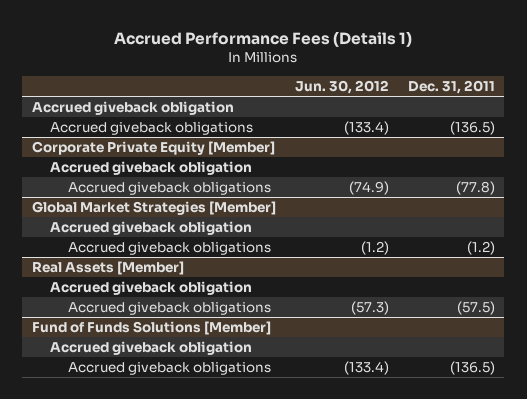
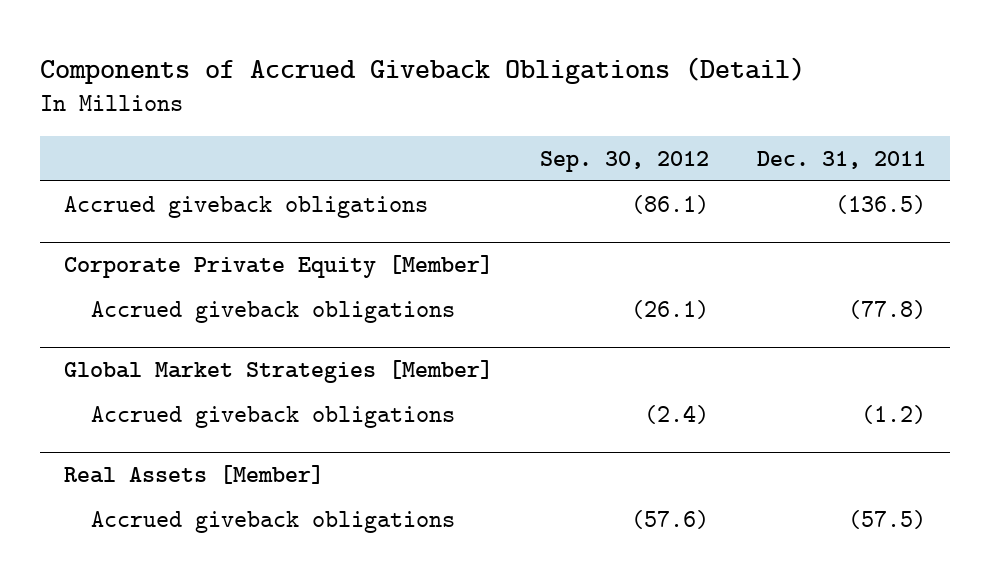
- Accrued Performance Fees (Details 1)
+ Components of Accrued Giveback Obligations (Detail)
- | Jun. 30, 2012 | Dec. 31, 2011
+ | Sep. 30, 2012 | Dec. 31, 2011
- Accrued giveback obligation
@ Corporate Private Equity [Member]
- Accrued giveback obligation
@ Global Market Strategies [Member]
- Accrued giveback obligation
@ Real Assets [Member]
- Accrued giveback obligation
- Fund of Funds Solutions [Member]
- Accrued giveback obligation
- Accrued giveback obligations | (133.4) | (136.5)

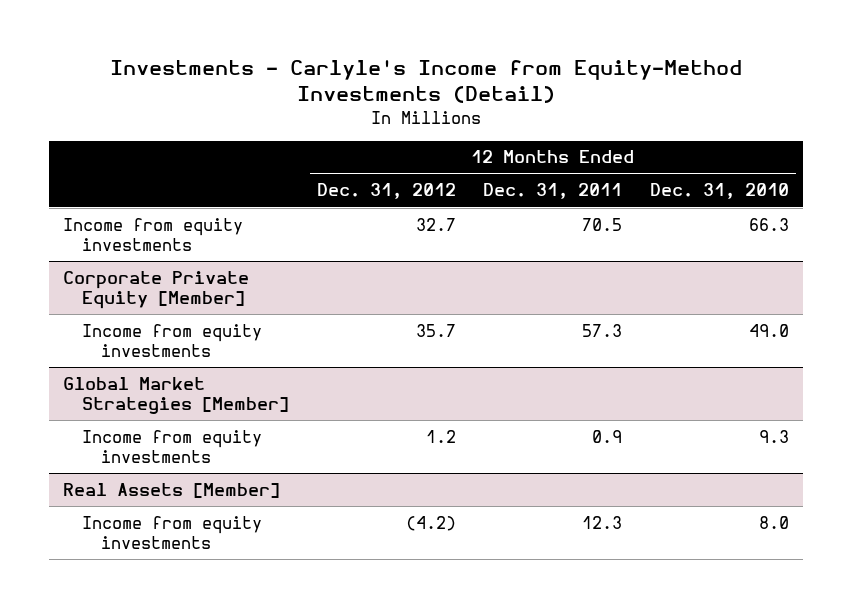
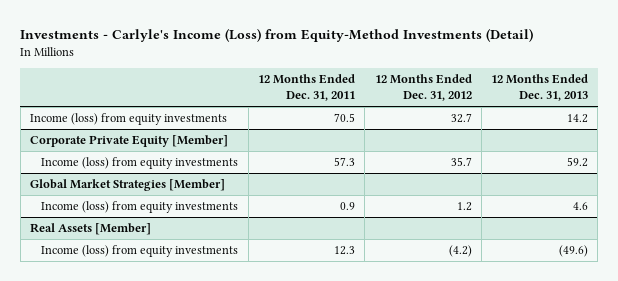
- Investments - Carlyle's Income from Equity-Method Investments (Detail)
+ Investments - Carlyle's Income (Loss) from Equity-Method Investments (Detail)
- | 12 Months Ended Dec. 31, 2012 | 12 Months Ended Dec. 31, 2011 | 12 Months Ended Dec. 31, 2010
+ | 12 Months Ended Dec. 31, 2011 | 12 Months Ended Dec. 31, 2012 | 12 Months Ended Dec. 31, 2013
- Income from equity investments | 32.7 | 70.5 | 66.3
+ Income (loss) from equity investments | 70.5 | 32.7 | 14.2
@ Corporate Private Equity [Member]
- Income from equity investments | 35.7 | 57.3 | 49.0
+ Income (loss) from equity investments | 57.3 | 35.7 | 59.2
@ Global Market Strategies [Member]
- Income from equity investments | 1.2 | 0.9 | 9.3
+ Income (loss) from equity investments | 0.9 | 1.2 | 4.6
@ Real Assets [Member]
- Income from equity investments | (4.2) | 12.3 | 8.0
+ Income (loss) from equity investments | 12.3 | (4.2) | (49.6)

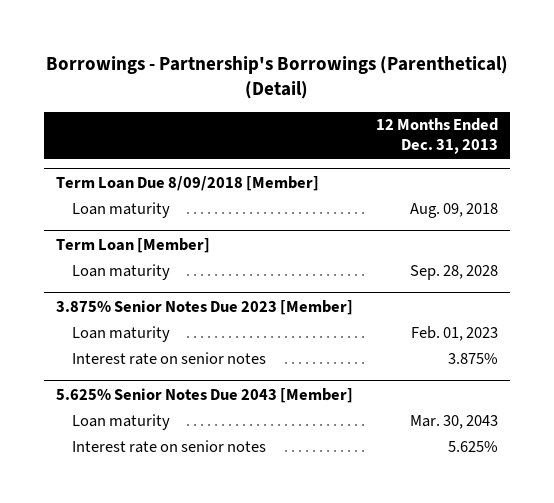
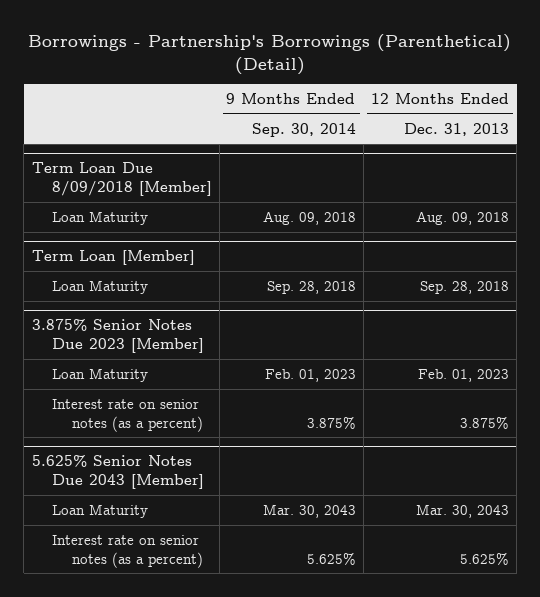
- | 12 Months Ended Dec. 31, 2013
+ | 9 Months Ended Sep. 30, 2014 | 12 Months Ended Dec. 31, 2013
@ Term Loan Due 8/09/2018 [Member]
- Loan maturity | Aug. 09, 2018
+ Loan Maturity | Aug. 09, 2018 | Aug. 09, 2018
@ Term Loan [Member]
- Loan maturity | Sep. 28, 2028
+ Loan Maturity | Sep. 28, 2018 | Sep. 28, 2018
@ 3.875% Senior Notes Due 2023 [Member]
- Loan maturity | Feb. 01, 2023
- Interest rate on senior notes | 3.875%
+ Loan Maturity | Feb. 01, 2023 | Feb. 01, 2023
+ Interest rate on senior notes (as a percent) | 3.875% | 3.875%
@ 5.625% Senior Notes Due 2043 [Member]
- Loan maturity | Mar. 30, 2043
- Interest rate on senior notes | 5.625%
+ Loan Maturity | Mar. 30, 2043 | Mar. 30, 2043
+ Interest rate on senior notes (as a percent) | 5.625% | 5.625%

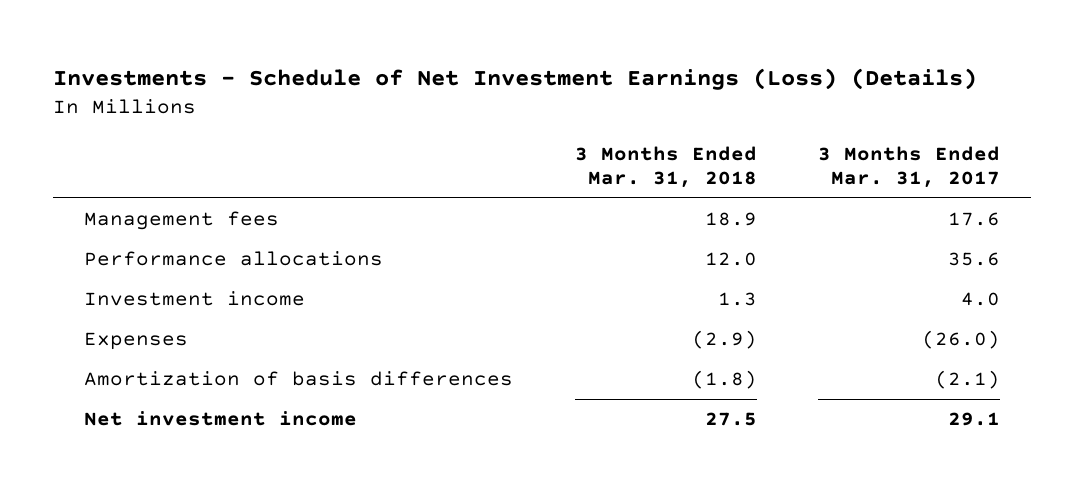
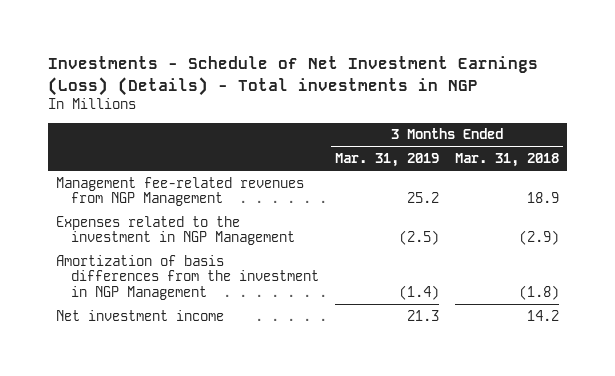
- Investments - Schedule of Net Investment Earnings (Loss) (Details)
+ Investments - Schedule of Net Investment Earnings (Loss) (Details) - Total investments in NGP
- | 3 Months Ended Mar. 31, 2018 | 3 Months Ended Mar. 31, 2017
+ | 3 Months Ended Mar. 31, 2019 | 3 Months Ended Mar. 31, 2018
- Management fees | 18.9 | 17.6
- Performance allocations | 12.0 | 35.6
- Investment income | 1.3 | 4.0
- Expenses | (2.9) | (26.0)
- Amortization of basis differences | (1.8) | (2.1)
- Net investment income | 27.5 | 29.1
+ Management fee-related revenues from NGP Management | 25.2 | 18.9
+ Expenses related to the investment in NGP Management | (2.5) | (2.9)
+ Amortization of basis differences from the investment in NGP Management | (1.4) | (1.8)
+ Net investment income | 21.3 | 14.2

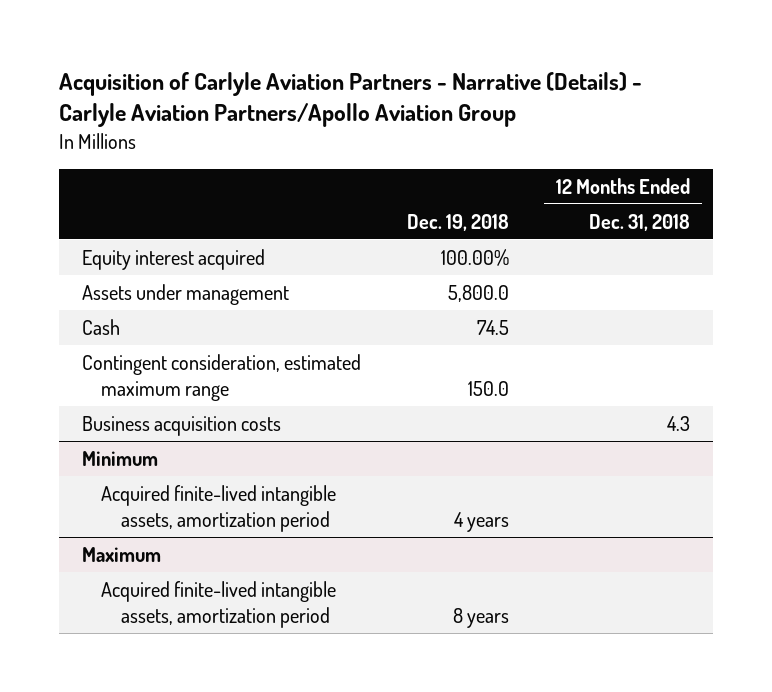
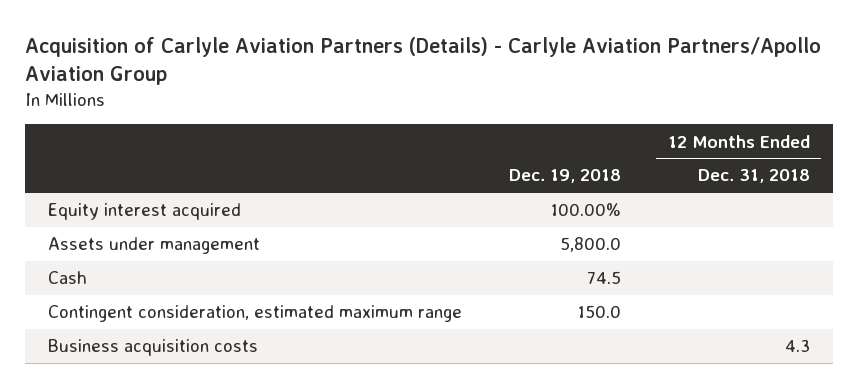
- Acquisition of Carlyle Aviation Partners - Narrative (Details) - Carlyle Aviation Partners/Apollo Aviation Group
+ Acquisition of Carlyle Aviation Partners (Details) - Carlyle Aviation Partners/Apollo Aviation Group
- Minimum
- Acquired finite-lived intangible assets, amortization period | 4 years |
- Maximum
- Acquired finite-lived intangible assets, amortization period | 8 years |

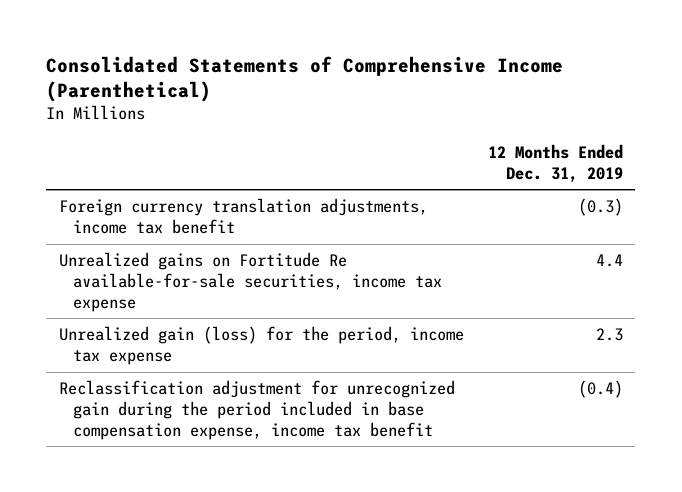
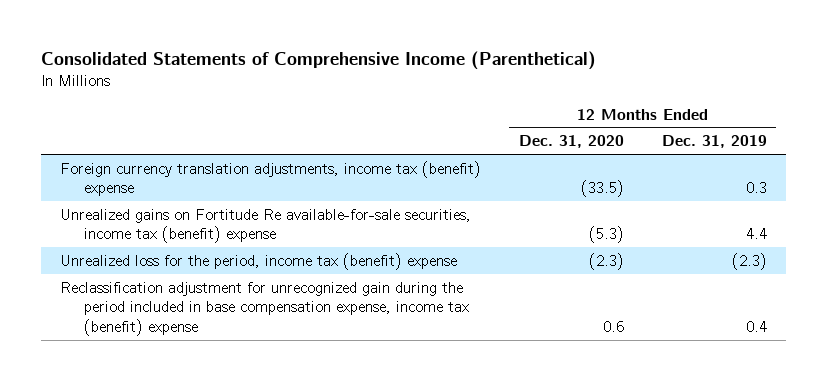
- | 12 Months Ended Dec. 31, 2019
+ | 12 Months Ended Dec. 31, 2020 | 12 Months Ended Dec. 31, 2019
- Foreign currency translation adjustments, income tax benefit | (0.3)
- Unrealized gains on Fortitude Re available-for-sale securities, income tax expense | 4.4
- Unrealized gain (loss) for the period, income tax expense | 2.3
- Reclassification adjustment for unrecognized gain during the period included in base compensation expense, income tax benefit | (0.4)
+ Foreign currency translation adjustments, income tax (benefit) expense | (33.5) | 0.3
+ Unrealized gains on Fortitude Re available-for-sale securities, income tax (benefit) expense | (5.3) | 4.4
+ Unrealized loss for the period, income tax (benefit) expense | (2.3) | (2.3)
+ Reclassification adjustment for unrecognized gain during the period included in base compensation expense, income tax (benefit) expense | 0.6 | 0.4

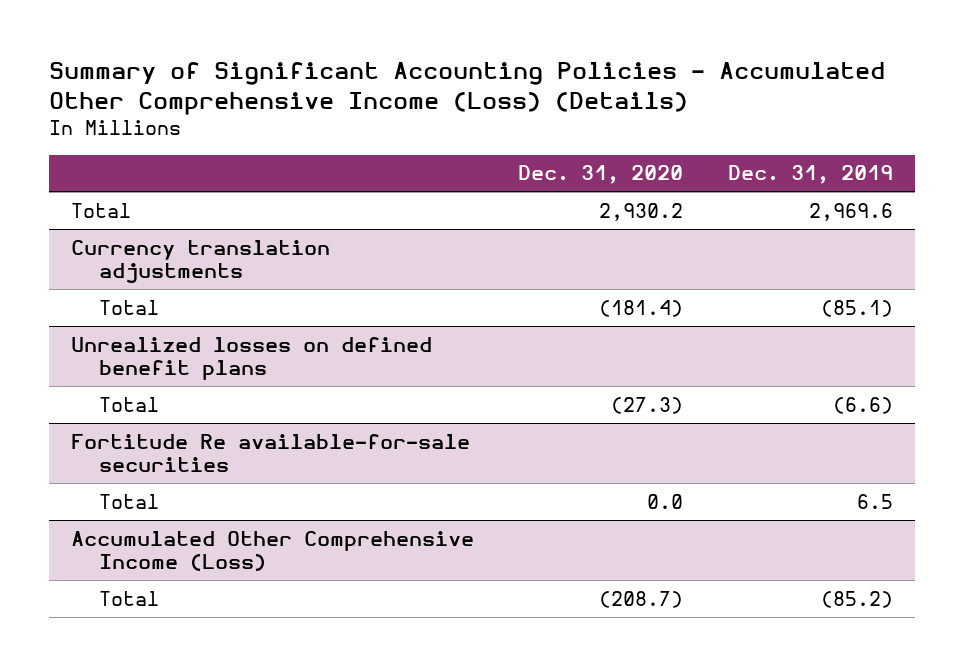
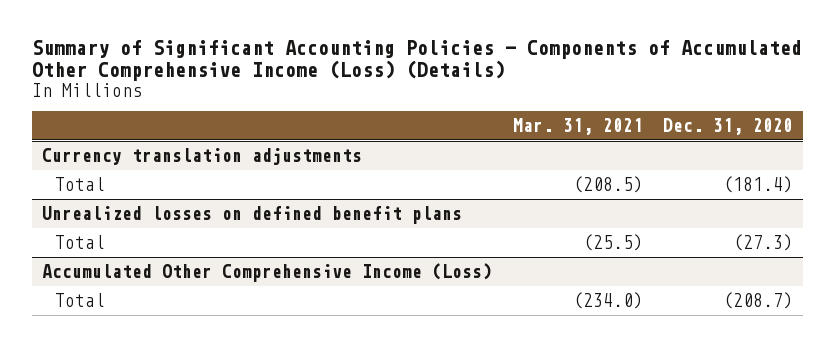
- Summary of Significant Accounting Policies - Accumulated Other Comprehensive Income (Loss) (Details)
+ Summary of Significant Accounting Policies - Components of Accumulated Other Comprehensive Income (Loss) (Details)
- | Dec. 31, 2020 | Dec. 31, 2019
+ | Mar. 31, 2021 | Dec. 31, 2020
- Total | 2,930.2 | 2,969.6
- Fortitude Re available-for-sale securities
- Total | 0.0 | 6.5

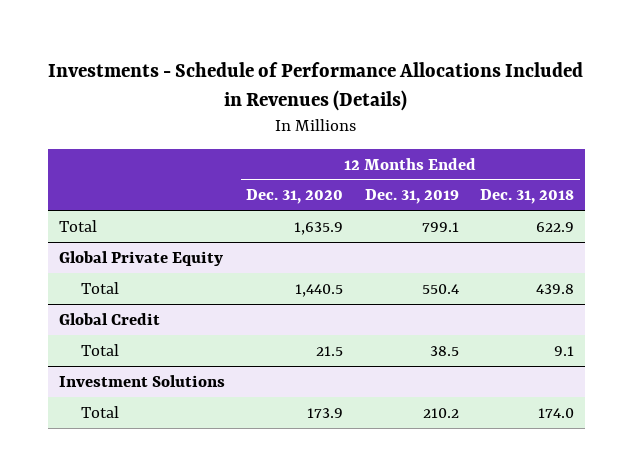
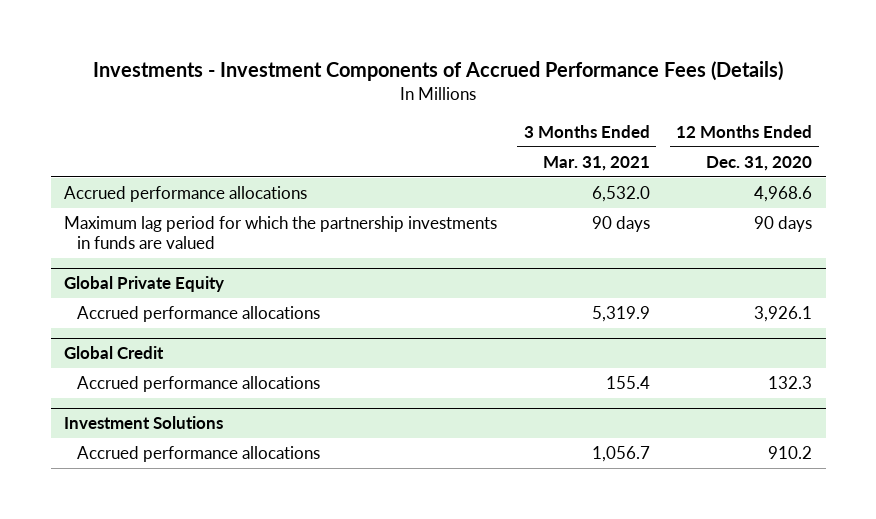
- Investments - Schedule of Performance Allocations Included in Revenues (Details)
+ Investments - Investment Components of Accrued Performance Fees (Details)
- | 12 Months Ended Dec. 31, 2020 | 12 Months Ended Dec. 31, 2019 | 12 Months Ended Dec. 31, 2018
+ | 3 Months Ended Mar. 31, 2021 | 12 Months Ended Dec. 31, 2020
- Total | 1,635.9 | 799.1 | 622.9
+ Accrued performance allocations | 6,532.0 | 4,968.6
+ Maximum lag period for which the partnership investments in funds are valued | 90 days | 90 days
@ Global Private Equity
- Total | 1,440.5 | 550.4 | 439.8
+ Accrued performance allocations | 5,319.9 | 3,926.1
@ Global Credit
- Total | 21.5 | 38.5 | 9.1
+ Accrued performance allocations | 155.4 | 132.3
@ Investment Solutions
- Total | 173.9 | 210.2 | 174.0
+ Accrued performance allocations | 1,056.7 | 910.2

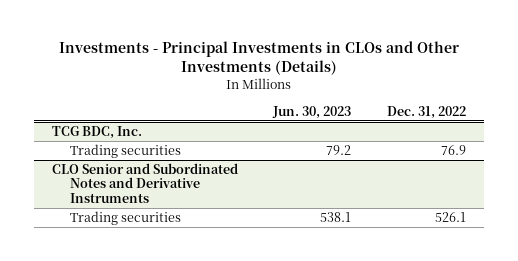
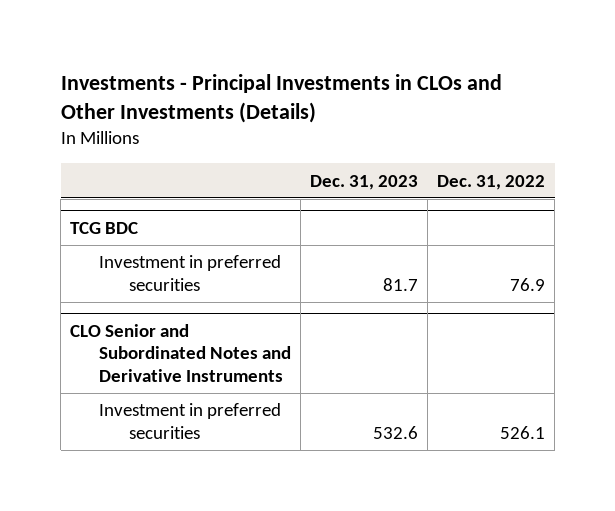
- | Jun. 30, 2023 | Dec. 31, 2022
+ | Dec. 31, 2023 | Dec. 31, 2022
- TCG BDC, Inc.
- Trading securities | 79.2 | 76.9
+ TCG BDC
+ Investment in preferred securities | 81.7 | 76.9
@ CLO Senior and Subordinated Notes and Derivative Instruments
- Trading securities | 538.1 | 526.1
+ Investment in preferred securities | 532.6 | 526.1

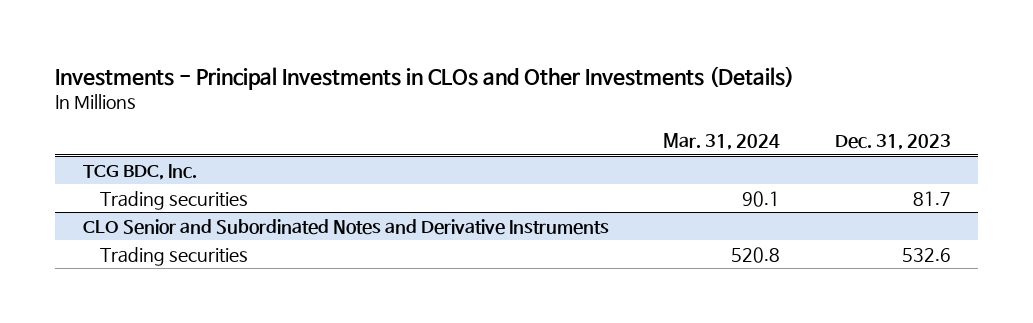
- | Dec. 31, 2023 | Dec. 31, 2022
+ | Mar. 31, 2024 | Dec. 31, 2023
- TCG BDC
- Investment in preferred securities | 81.7 | 76.9
+ TCG BDC, Inc.
+ Trading securities | 90.1 | 81.7
@ CLO Senior and Subordinated Notes and Derivative Instruments
- Investment in preferred securities | 532.6 | 526.1
+ Trading securities | 520.8 | 532.6

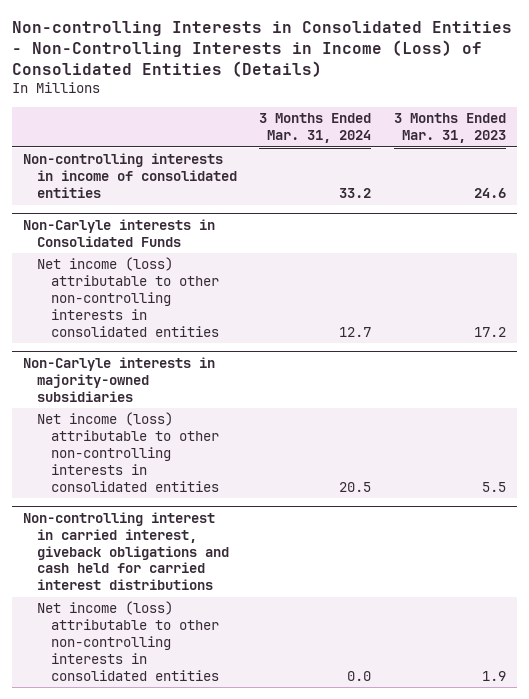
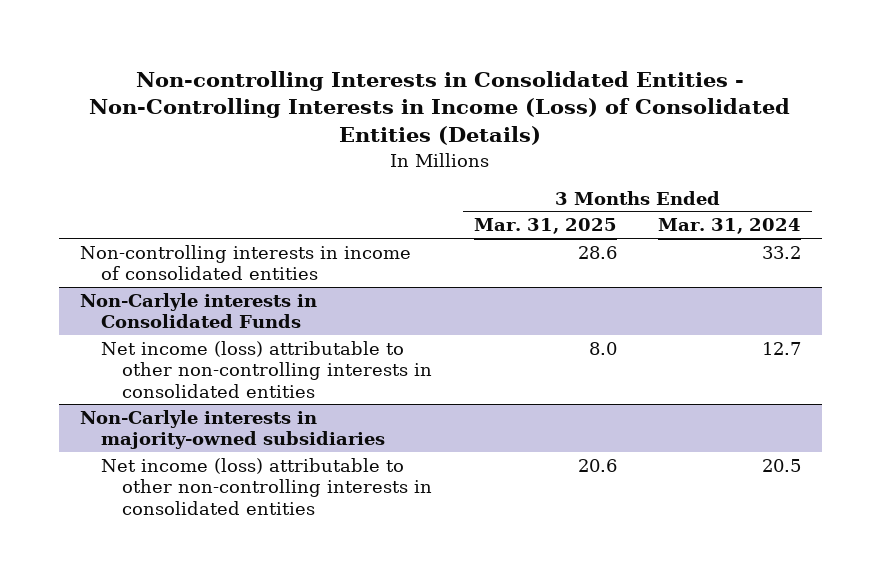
- | 3 Months Ended Mar. 31, 2024 | 3 Months Ended Mar. 31, 2023
+ | 3 Months Ended Mar. 31, 2025 | 3 Months Ended Mar. 31, 2024
- Non-controlling interest in carried interest, giveback obligations and cash held for carried interest distributions
- Net income (loss) attributable to other non-controlling interests in consolidated entities | 0.0 | 1.9

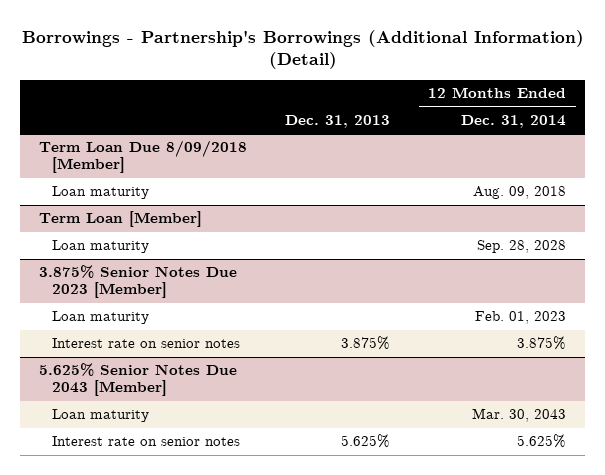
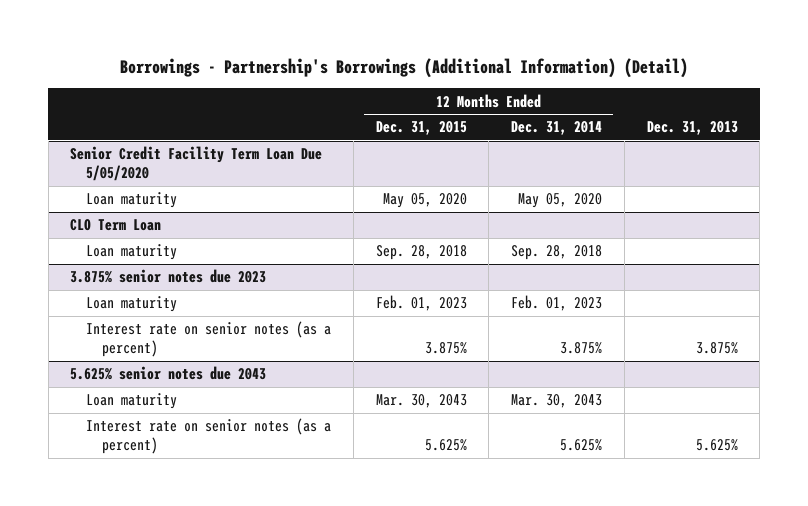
- | Dec. 31, 2013 | 12 Months Ended Dec. 31, 2014
+ | 12 Months Ended Dec. 31, 2015 | 12 Months Ended Dec. 31, 2014 | Dec. 31, 2013
- Term Loan Due 8/09/2018 [Member]
- Loan maturity | | Aug. 09, 2018
- Term Loan [Member]
- Loan maturity | | Sep. 28, 2028
- 3.875% Senior Notes Due 2023 [Member]
+ Senior Credit Facility Term Loan Due 5/05/2020
+ Loan maturity | May 05, 2020 | May 05, 2020 |
+ CLO Term Loan
+ Loan maturity | Sep. 28, 2018 | Sep. 28, 2018 |
+ 3.875% senior notes due 2023
- Interest rate on senior notes | 3.875% | 3.875%
- 5.625% Senior Notes Due 2043 [Member]
+ Interest rate on senior notes (as a percent) | 3.875% | 3.875% | 3.875%
+ 5.625% senior notes due 2043
- Interest rate on senior notes | 5.625% | 5.625%
+ Interest rate on senior notes (as a percent) | 5.625% | 5.625% | 5.625%

